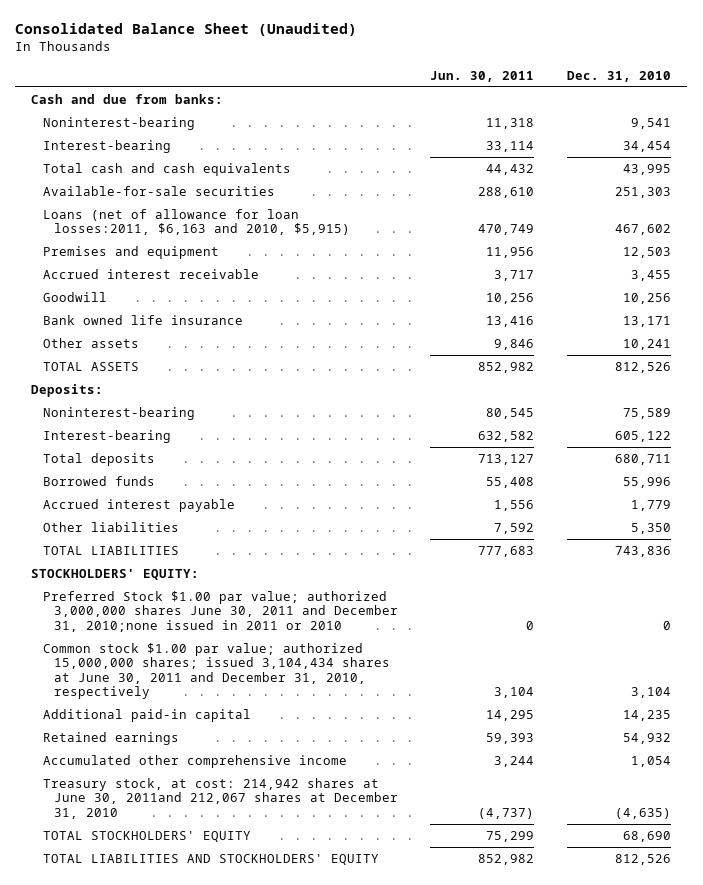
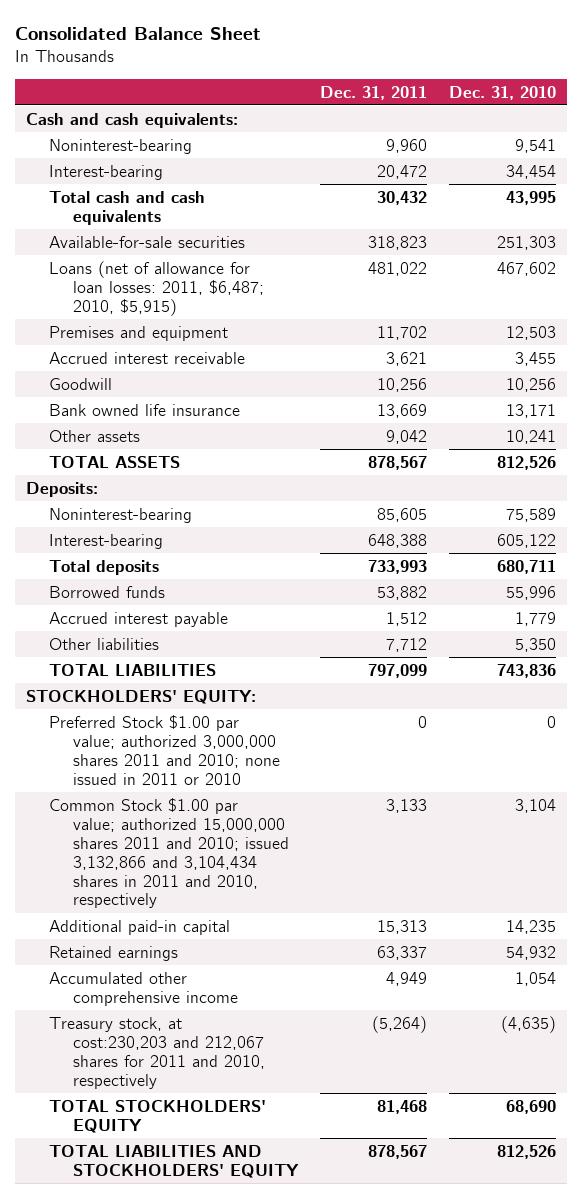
- Consolidated Balance Sheet (Unaudited)
+ Consolidated Balance Sheet
- | Jun. 30, 2011 | Dec. 31, 2010
+ | Dec. 31, 2011 | Dec. 31, 2010
- Cash and due from banks:
+ Cash and cash equivalents:
- Loans (net of allowance for loan losses:2011, $6,163 and 2010, $5,915) | 470,749 | 467,602
+ Loans (net of allowance for loan losses: 2011, $6,487; 2010, $5,915) | 481,022 | 467,602
- Preferred Stock $1.00 par value; authorized 3,000,000 shares June 30, 2011 and December 31, 2010;none issued in 2011 or 2010 | 0 | 0
- Common stock $1.00 par value; authorized 15,000,000 shares; issued 3,104,434 shares at June 30, 2011 and December 31, 2010, respectively | 3,104 | 3,104
+ Preferred Stock $1.00 par value; authorized 3,000,000 shares 2011 and 2010; none issued in 2011 or 2010 | 0 | 0
+ Common Stock $1.00 par value; authorized 15,000,000 shares 2011 and 2010; issued 3,132,866 and 3,104,434 shares in 2011 and 2010, respectively | 3,133 | 3,104
- Treasury stock, at cost: 214,942 shares at June 30, 2011and 212,067 shares at December 31, 2010 | (4,737) | (4,635)
+ Treasury stock, at cost:230,203 and 212,067 shares for 2011 and 2010, respectively | (5,264) | (4,635)

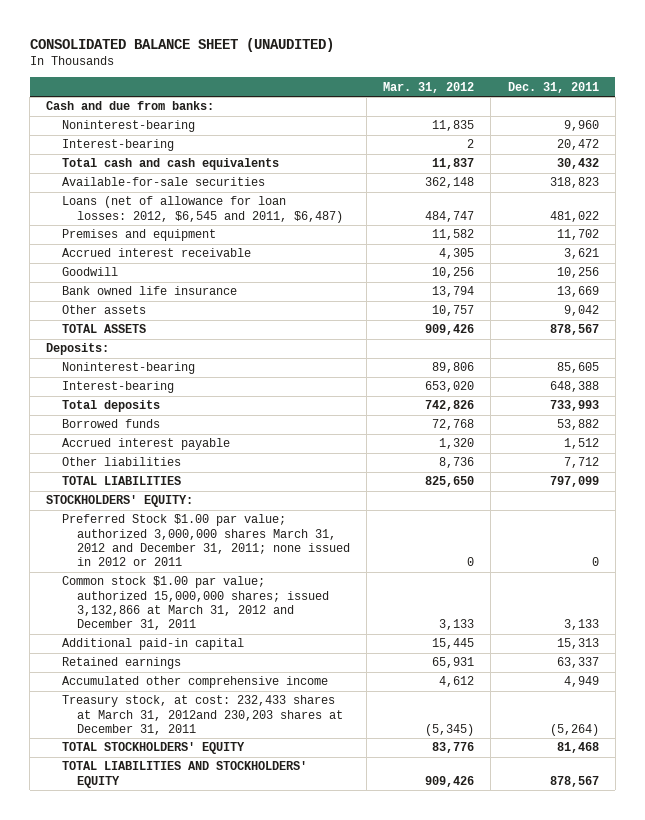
- Consolidated Balance Sheet
+ CONSOLIDATED BALANCE SHEET (UNAUDITED)
- | Dec. 31, 2011 | Dec. 31, 2010
+ | Mar. 31, 2012 | Dec. 31, 2011
- Cash and cash equivalents:
+ Cash and due from banks:
- Loans (net of allowance for loan losses: 2011, $6,487; 2010, $5,915) | 481,022 | 467,602
+ Loans (net of allowance for loan losses: 2012, $6,545 and 2011, $6,487) | 484,747 | 481,022
- Preferred Stock $1.00 par value; authorized 3,000,000 shares 2011 and 2010; none issued in 2011 or 2010 | 0 | 0
- Common Stock $1.00 par value; authorized 15,000,000 shares 2011 and 2010; issued 3,132,866 and 3,104,434 shares in 2011 and 2010, respectively | 3,133 | 3,104
+ Preferred Stock $1.00 par value; authorized 3,000,000 shares March 31, 2012 and December 31, 2011; none issued in 2012 or 2011 | 0 | 0
+ Common stock $1.00 par value; authorized 15,000,000 shares; issued 3,132,866 at March 31, 2012 and December 31, 2011 | 3,133 | 3,133
- Treasury stock, at cost:230,203 and 212,067 shares for 2011 and 2010, respectively | (5,264) | (4,635)
+ Treasury stock, at cost: 232,433 shares at March 31, 2012and 230,203 shares at December 31, 2011 | (5,345) | (5,264)

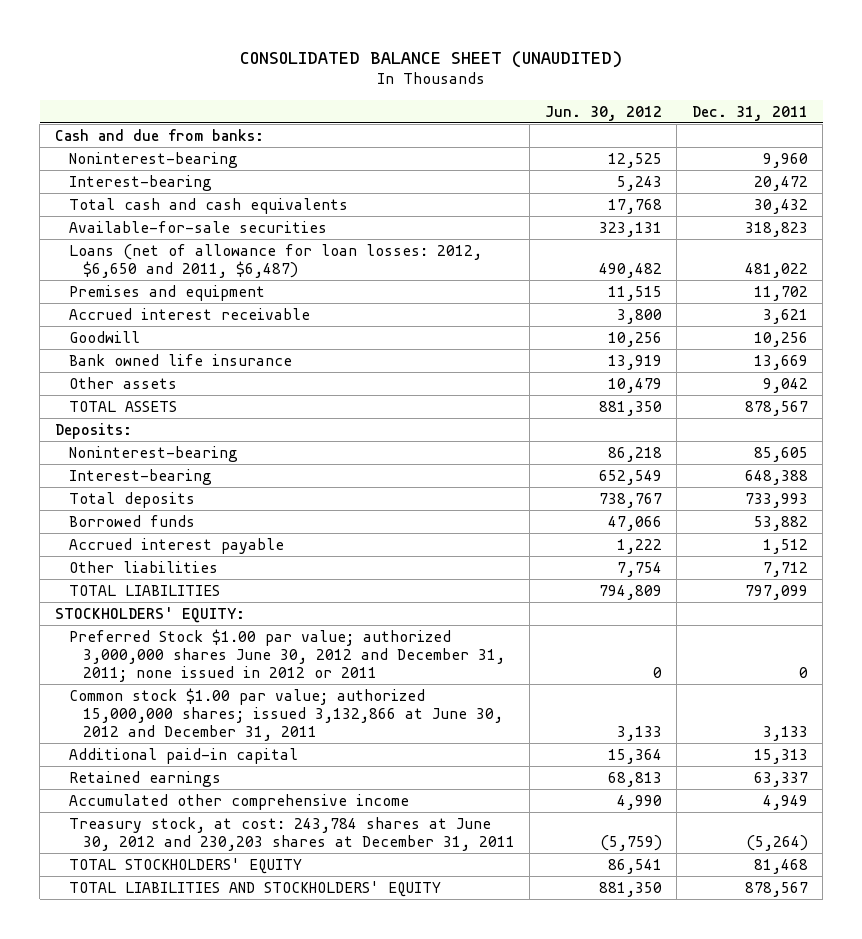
- | Mar. 31, 2012 | Dec. 31, 2011
+ | Jun. 30, 2012 | Dec. 31, 2011
- Loans (net of allowance for loan losses: 2012, $6,545 and 2011, $6,487) | 484,747 | 481,022
+ Loans (net of allowance for loan losses: 2012, $6,650 and 2011, $6,487) | 490,482 | 481,022
- Preferred Stock $1.00 par value; authorized 3,000,000 shares March 31, 2012 and December 31, 2011; none issued in 2012 or 2011 | 0 | 0
- Common stock $1.00 par value; authorized 15,000,000 shares; issued 3,132,866 at March 31, 2012 and December 31, 2011 | 3,133 | 3,133
+ Preferred Stock $1.00 par value; authorized 3,000,000 shares June 30, 2012 and December 31, 2011; none issued in 2012 or 2011 | 0 | 0
+ Common stock $1.00 par value; authorized 15,000,000 shares; issued 3,132,866 at June 30, 2012 and December 31, 2011 | 3,133 | 3,133
- Treasury stock, at cost: 232,433 shares at March 31, 2012and 230,203 shares at December 31, 2011 | (5,345) | (5,264)
+ Treasury stock, at cost: 243,784 shares at June 30, 2012 and 230,203 shares at December 31, 2011 | (5,759) | (5,264)

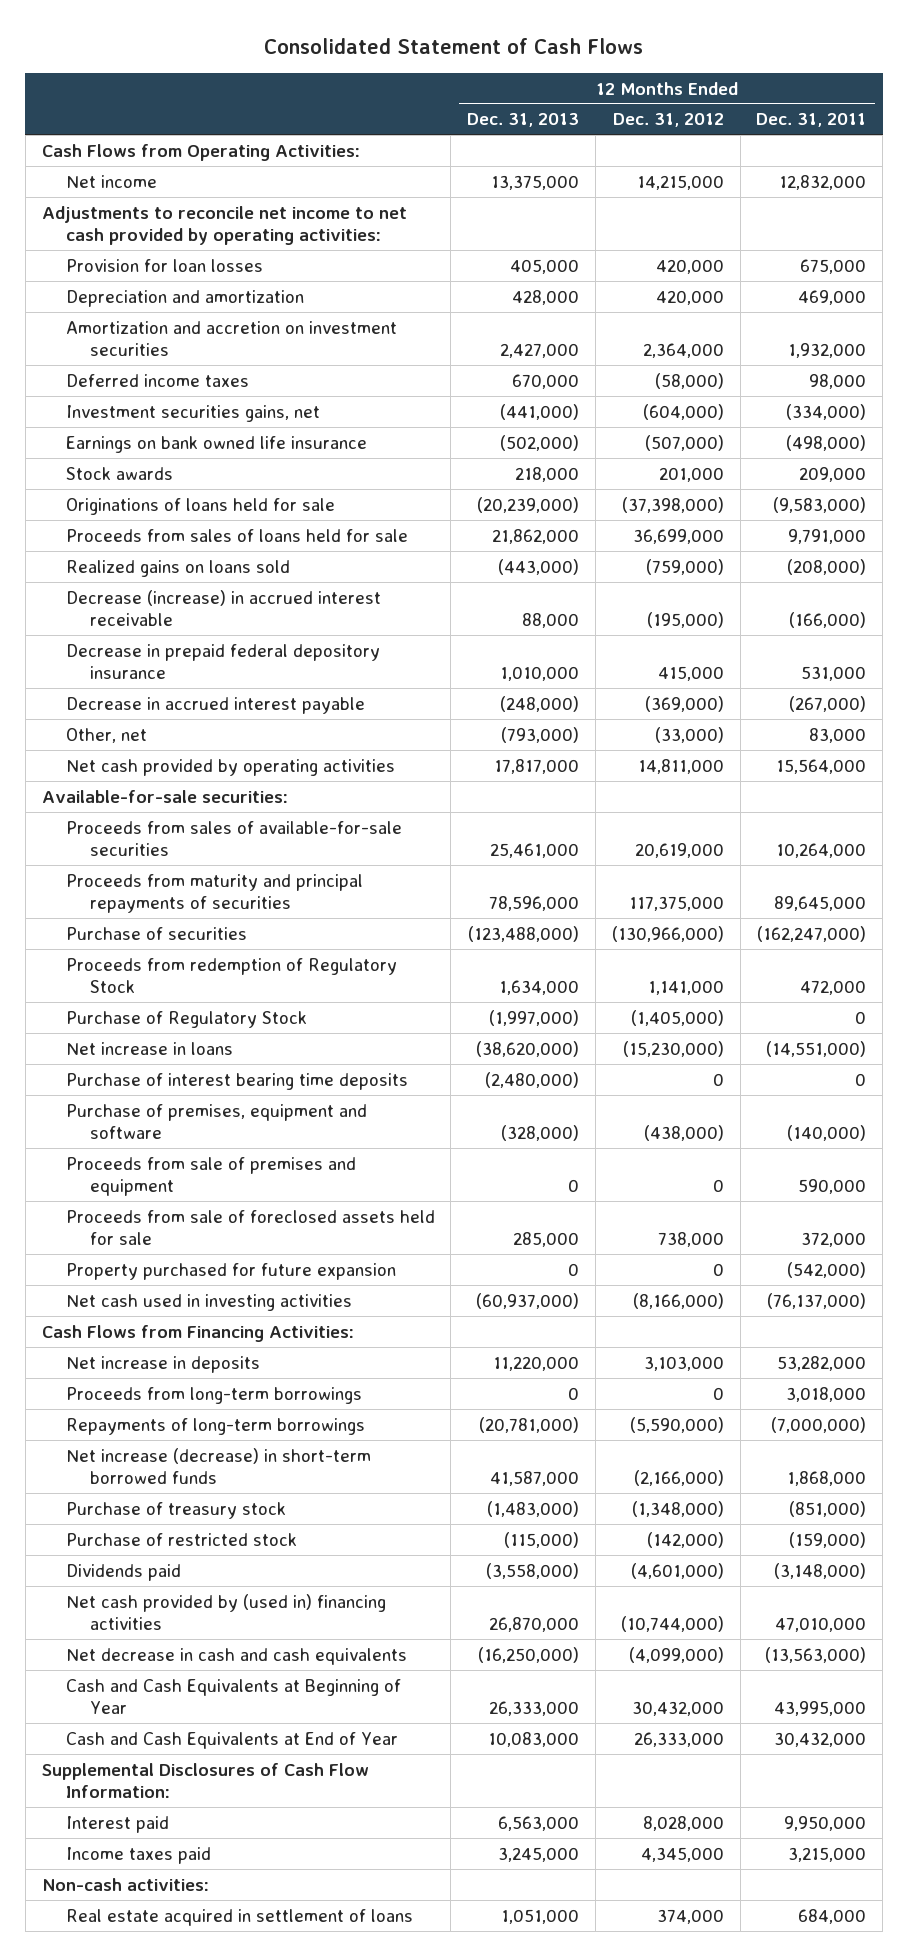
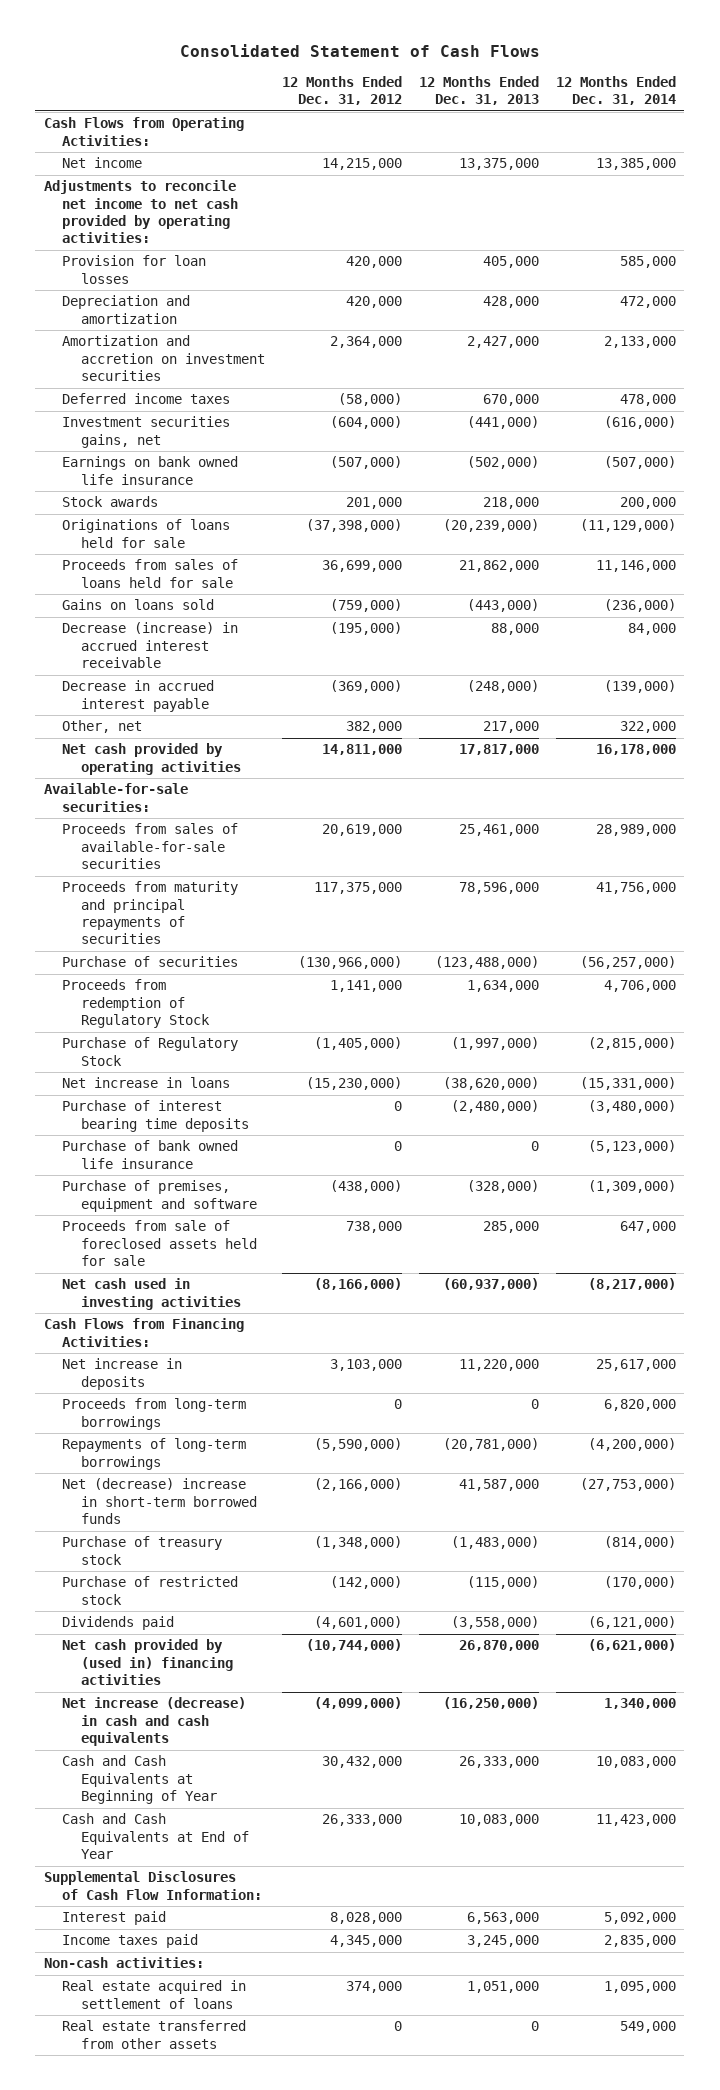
- | 12 Months Ended Dec. 31, 2013 | 12 Months Ended Dec. 31, 2012 | 12 Months Ended Dec. 31, 2011
+ | 12 Months Ended Dec. 31, 2012 | 12 Months Ended Dec. 31, 2013 | 12 Months Ended Dec. 31, 2014
- Realized gains on loans sold | (443,000) | (759,000) | (208,000)
+ Gains on loans sold | (759,000) | (443,000) | (236,000)
- Decrease in prepaid federal depository insurance | 1,010,000 | 415,000 | 531,000
- Other, net | (793,000) | (33,000) | 83,000
+ Other, net | 382,000 | 217,000 | 322,000
+ Purchase of bank owned life insurance | 0 | 0 | (5,123,000)
- Proceeds from sale of premises and equipment | 0 | 0 | 590,000
- Property purchased for future expansion | 0 | 0 | (542,000)
- Net increase (decrease) in short-term borrowed funds | 41,587,000 | (2,166,000) | 1,868,000
+ Net (decrease) increase in short-term borrowed funds | (2,166,000) | 41,587,000 | (27,753,000)
- Net decrease in cash and cash equivalents | (16,250,000) | (4,099,000) | (13,563,000)
+ Net increase (decrease) in cash and cash equivalents | (4,099,000) | (16,250,000) | 1,340,000
+ Real estate transferred from other assets | 0 | 0 | 549,000

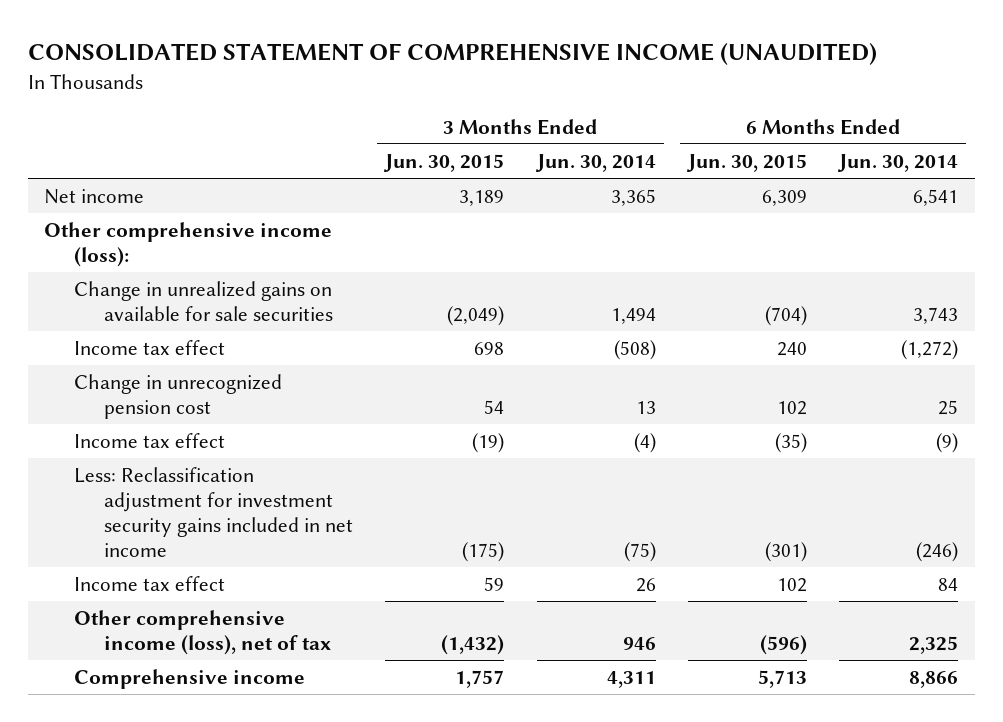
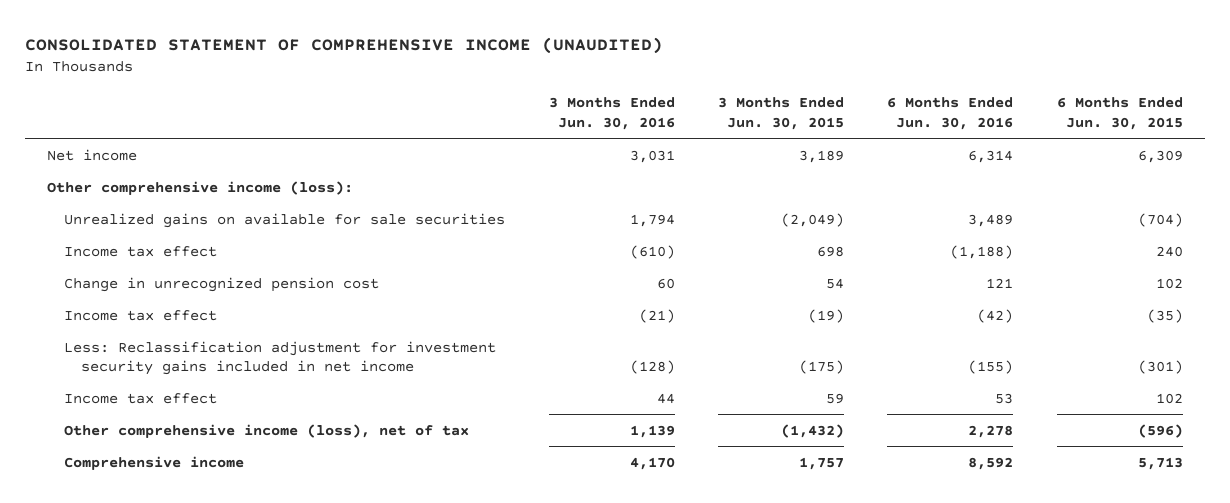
- | 3 Months Ended Jun. 30, 2015 | 3 Months Ended Jun. 30, 2014 | 6 Months Ended Jun. 30, 2015 | 6 Months Ended Jun. 30, 2014
+ | 3 Months Ended Jun. 30, 2016 | 3 Months Ended Jun. 30, 2015 | 6 Months Ended Jun. 30, 2016 | 6 Months Ended Jun. 30, 2015
- Change in unrealized gains on available for sale securities | (2,049) | 1,494 | (704) | 3,743
+ Unrealized gains on available for sale securities | 1,794 | (2,049) | 3,489 | (704)

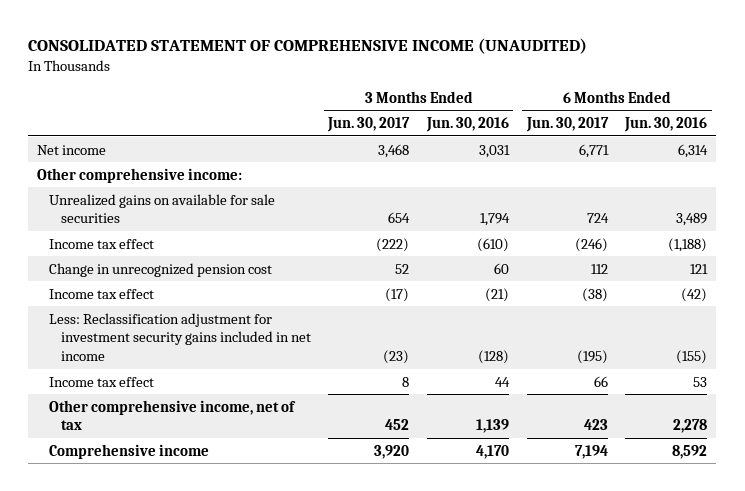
- | 3 Months Ended Jun. 30, 2016 | 3 Months Ended Jun. 30, 2015 | 6 Months Ended Jun. 30, 2016 | 6 Months Ended Jun. 30, 2015
+ | 3 Months Ended Jun. 30, 2017 | 3 Months Ended Jun. 30, 2016 | 6 Months Ended Jun. 30, 2017 | 6 Months Ended Jun. 30, 2016
- Other comprehensive income (loss):
+ Other comprehensive income:
- Other comprehensive income (loss), net of tax | 1,139 | (1,432) | 2,278 | (596)
+ Other comprehensive income, net of tax | 452 | 1,139 | 423 | 2,278

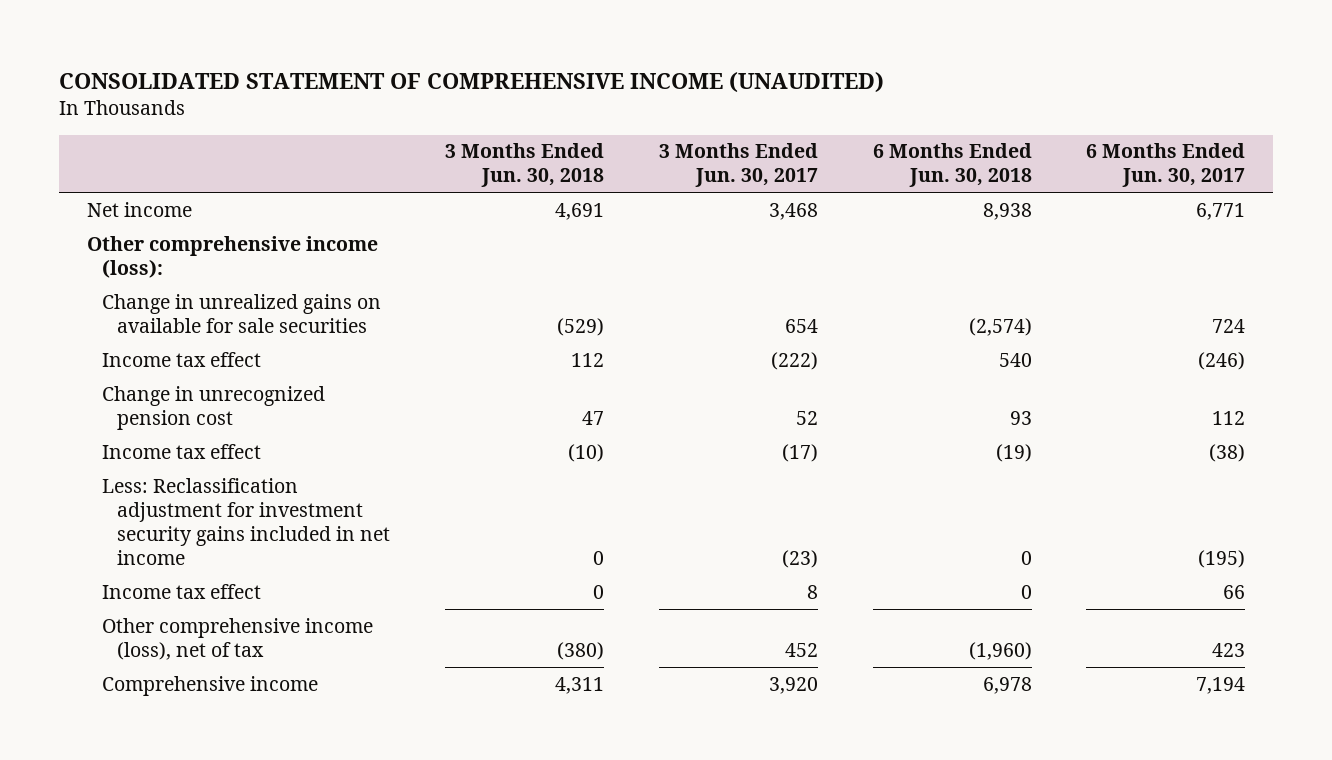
- | 3 Months Ended Jun. 30, 2017 | 3 Months Ended Jun. 30, 2016 | 6 Months Ended Jun. 30, 2017 | 6 Months Ended Jun. 30, 2016
+ | 3 Months Ended Jun. 30, 2018 | 3 Months Ended Jun. 30, 2017 | 6 Months Ended Jun. 30, 2018 | 6 Months Ended Jun. 30, 2017
- Other comprehensive income:
- Unrealized gains on available for sale securities | 654 | 1,794 | 724 | 3,489
+ Other comprehensive income (loss):
+ Change in unrealized gains on available for sale securities | (529) | 654 | (2,574) | 724
- Other comprehensive income, net of tax | 452 | 1,139 | 423 | 2,278
+ Other comprehensive income (loss), net of tax | (380) | 452 | (1,960) | 423

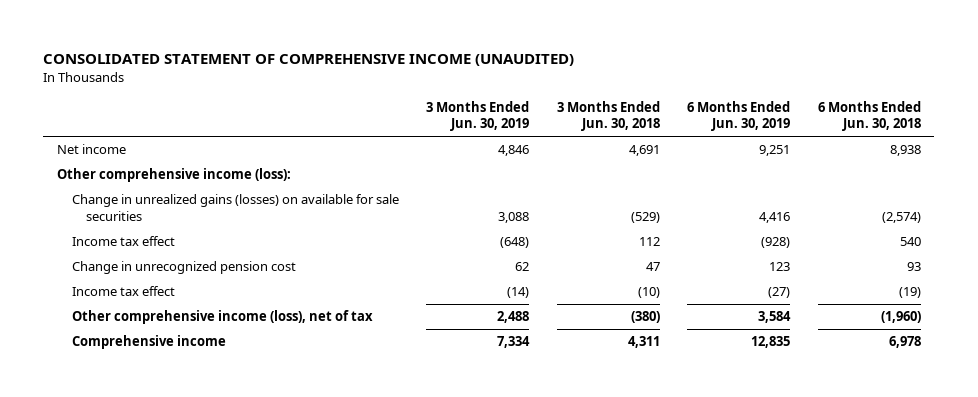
- | 3 Months Ended Jun. 30, 2018 | 3 Months Ended Jun. 30, 2017 | 6 Months Ended Jun. 30, 2018 | 6 Months Ended Jun. 30, 2017
+ | 3 Months Ended Jun. 30, 2019 | 3 Months Ended Jun. 30, 2018 | 6 Months Ended Jun. 30, 2019 | 6 Months Ended Jun. 30, 2018
- Change in unrealized gains on available for sale securities | (529) | 654 | (2,574) | 724
+ Change in unrealized gains (losses) on available for sale securities | 3,088 | (529) | 4,416 | (2,574)
- Less: Reclassification adjustment for investment security gains included in net income | 0 | (23) | 0 | (195)
- Income tax effect | 0 | 8 | 0 | 66

